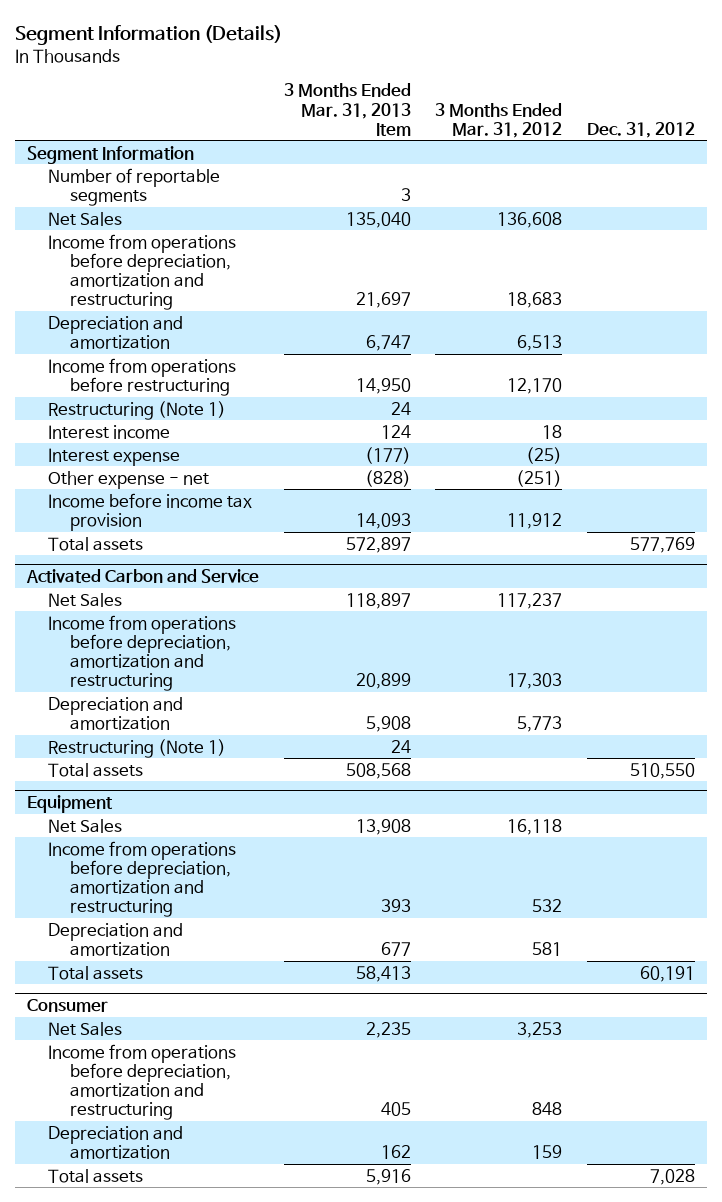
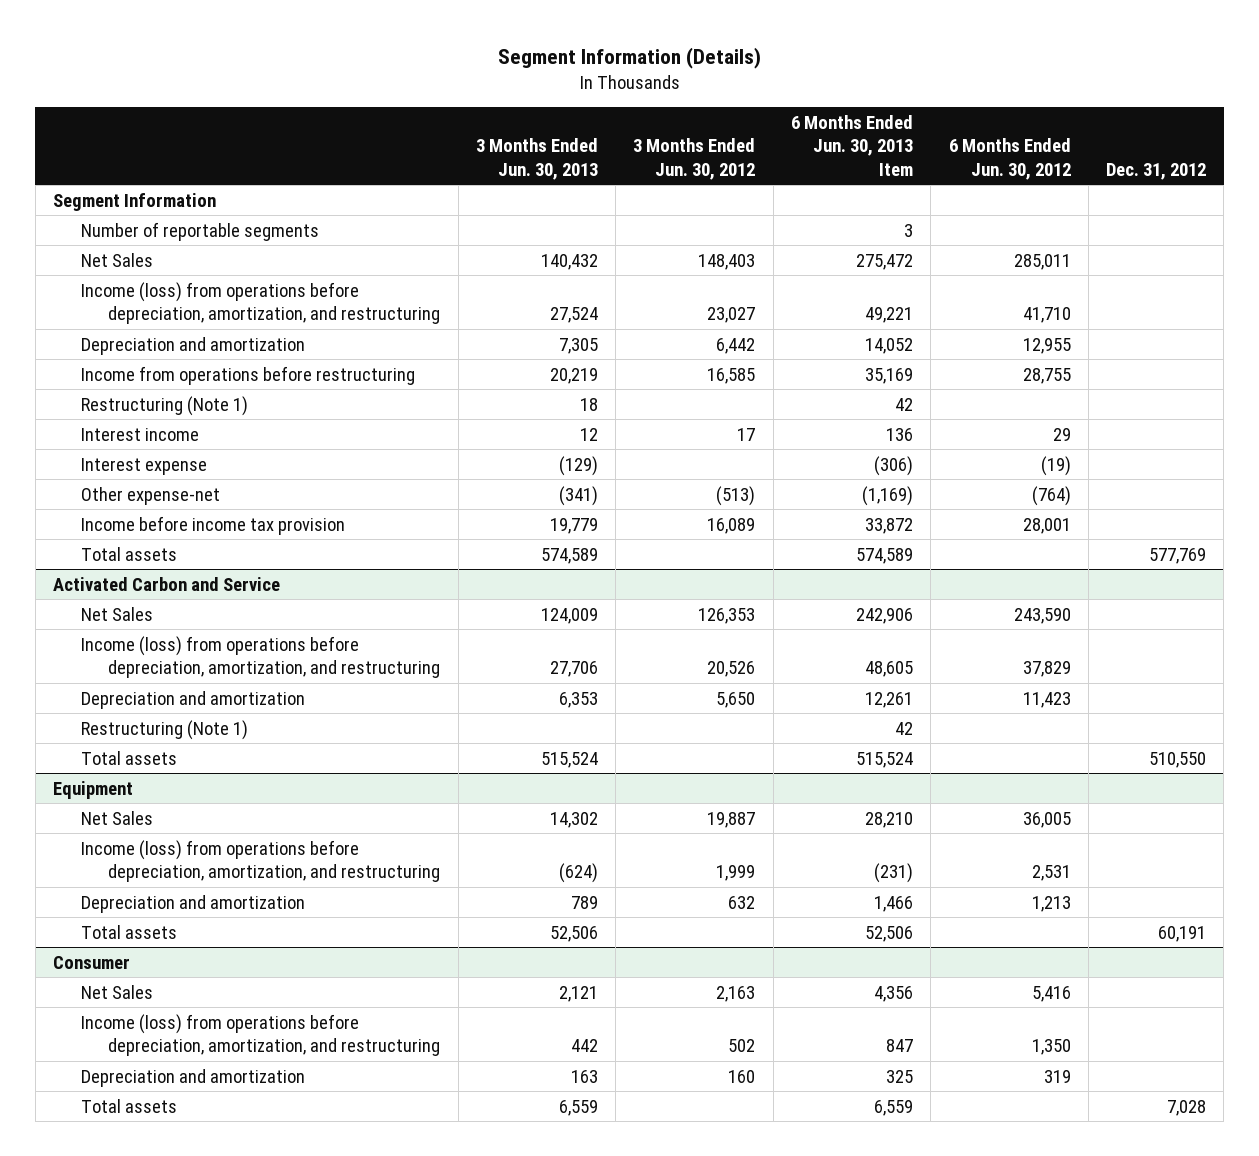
- | 3 Months Ended Mar. 31, 2013 Item | 3 Months Ended Mar. 31, 2012 | Dec. 31, 2012
+ | 3 Months Ended Jun. 30, 2013 | 3 Months Ended Jun. 30, 2012 | 6 Months Ended Jun. 30, 2013 Item | 6 Months Ended Jun. 30, 2012 | Dec. 31, 2012
- Income from operations before depreciation, amortization and restructuring | 21,697 | 18,683 |
+ Income (loss) from operations before depreciation, amortization, and restructuring | 27,524 | 23,027 | 49,221 | 41,710 |
- Other expense - net | (828) | (251) |
+ Other expense-net | (341) | (513) | (1,169) | (764) |
@ Activated Carbon and Service
- Income from operations before depreciation, amortization and restructuring | 20,899 | 17,303 |
+ Income (loss) from operations before depreciation, amortization, and restructuring | 27,706 | 20,526 | 48,605 | 37,829 |
@ Equipment
- Income from operations before depreciation, amortization and restructuring | 393 | 532 |
+ Income (loss) from operations before depreciation, amortization, and restructuring | (624) | 1,999 | (231) | 2,531 |
@ Consumer
- Income from operations before depreciation, amortization and restructuring | 405 | 848 |
+ Income (loss) from operations before depreciation, amortization, and restructuring | 442 | 502 | 847 | 1,350 |

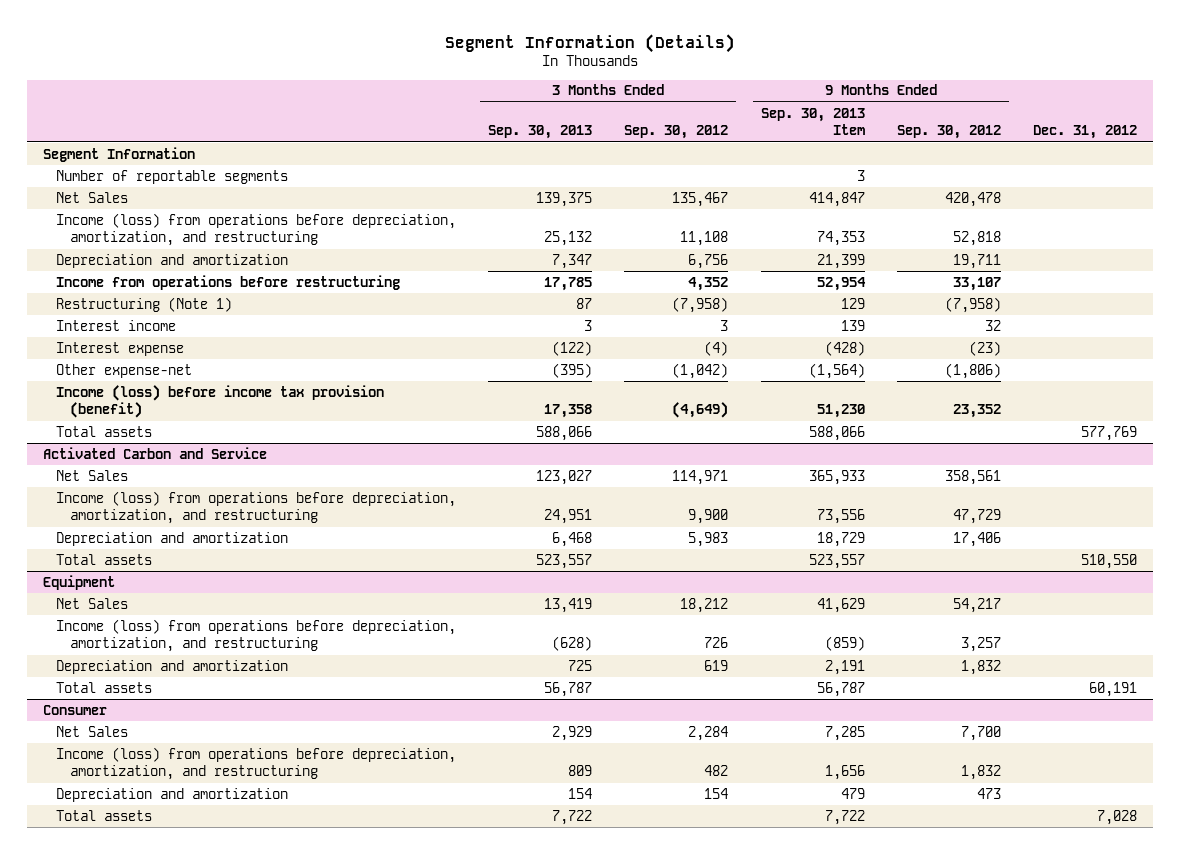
- | 3 Months Ended Jun. 30, 2013 | 3 Months Ended Jun. 30, 2012 | 6 Months Ended Jun. 30, 2013 Item | 6 Months Ended Jun. 30, 2012 | Dec. 31, 2012
+ | 3 Months Ended Sep. 30, 2013 | 3 Months Ended Sep. 30, 2012 | 9 Months Ended Sep. 30, 2013 Item | 9 Months Ended Sep. 30, 2012 | Dec. 31, 2012
- Income before income tax provision | 19,779 | 16,089 | 33,872 | 28,001 |
+ Income (loss) before income tax provision (benefit) | 17,358 | (4,649) | 51,230 | 23,352 |
@ Activated Carbon and Service
- Restructuring (Note 1) | | | 42 | |

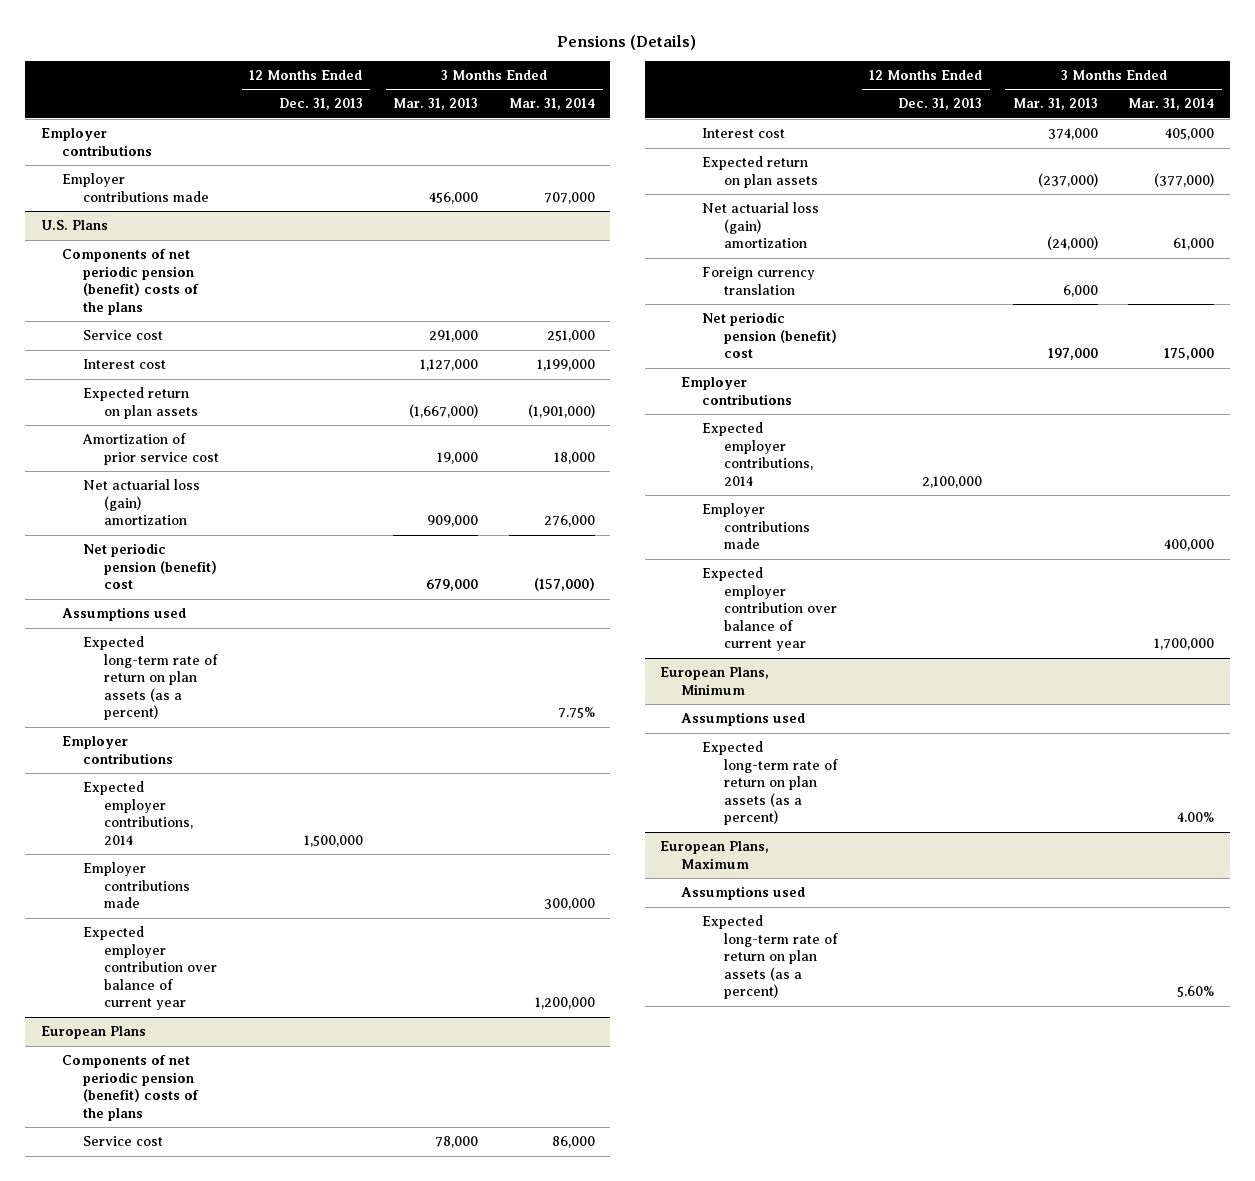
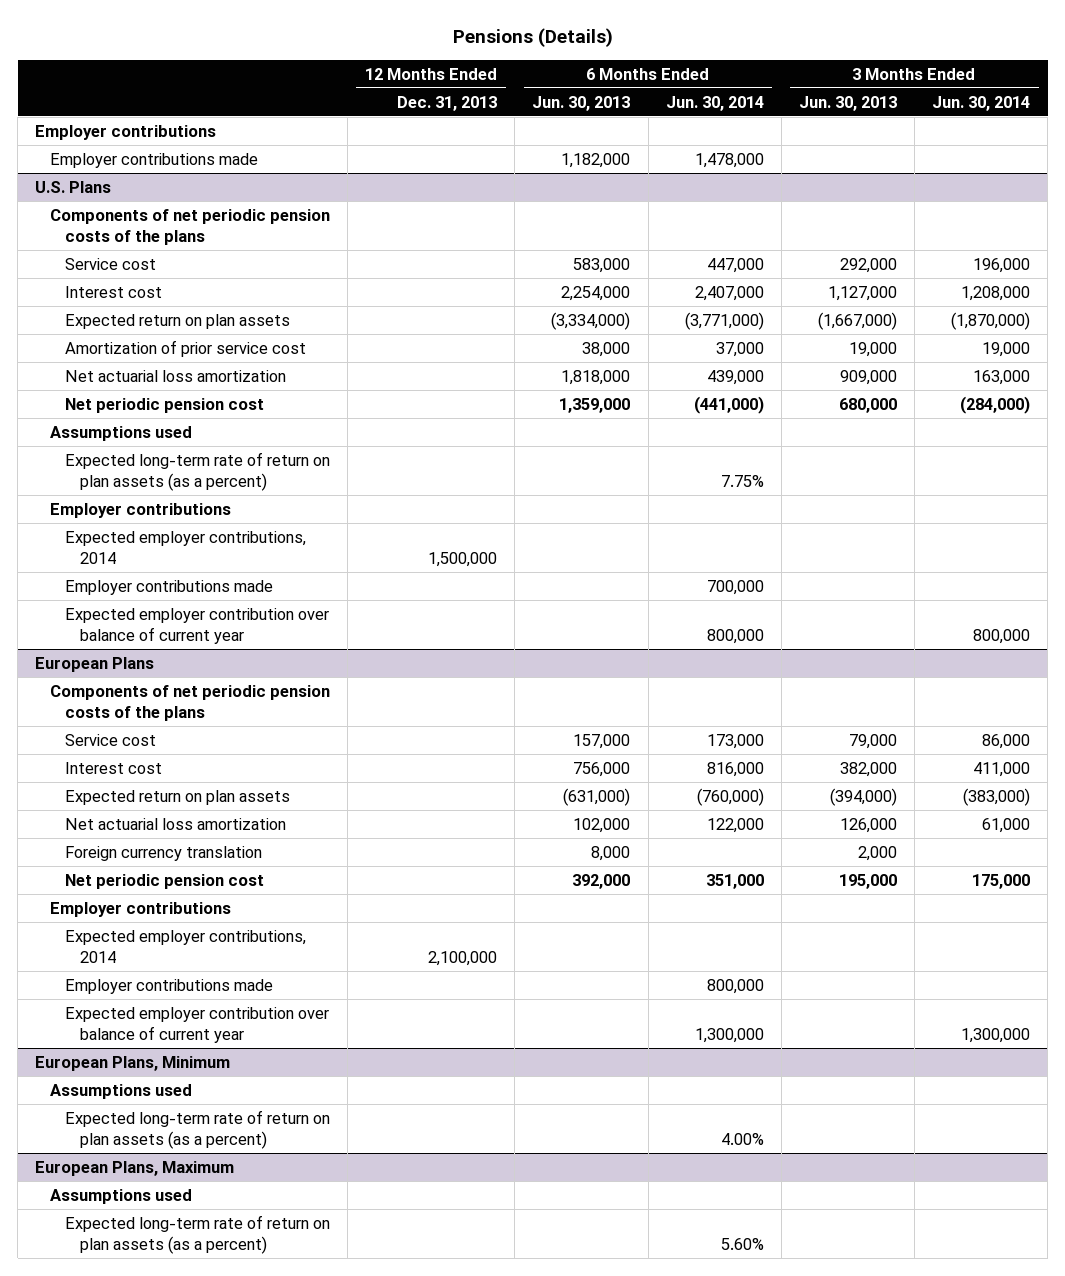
- | 12 Months Ended Dec. 31, 2013 | 3 Months Ended Mar. 31, 2013 | 3 Months Ended Mar. 31, 2014
+ | 12 Months Ended Dec. 31, 2013 | 6 Months Ended Jun. 30, 2013 | 6 Months Ended Jun. 30, 2014 | 3 Months Ended Jun. 30, 2013 | 3 Months Ended Jun. 30, 2014
@ U.S. Plans
- Components of net periodic pension (benefit) costs of the plans
+ Components of net periodic pension costs of the plans
- Net actuarial loss (gain) amortization | | 909,000 | 276,000
- Net periodic pension (benefit) cost | | 679,000 | (157,000)
+ Net actuarial loss amortization | | 1,818,000 | 439,000 | 909,000 | 163,000
+ Net periodic pension cost | | 1,359,000 | (441,000) | 680,000 | (284,000)
@ European Plans
- Components of net periodic pension (benefit) costs of the plans
+ Components of net periodic pension costs of the plans
- Net actuarial loss (gain) amortization | | (24,000) | 61,000
+ Net actuarial loss amortization | | 102,000 | 122,000 | 126,000 | 61,000
- Net periodic pension (benefit) cost | | 197,000 | 175,000
+ Net periodic pension cost | | 392,000 | 351,000 | 195,000 | 175,000

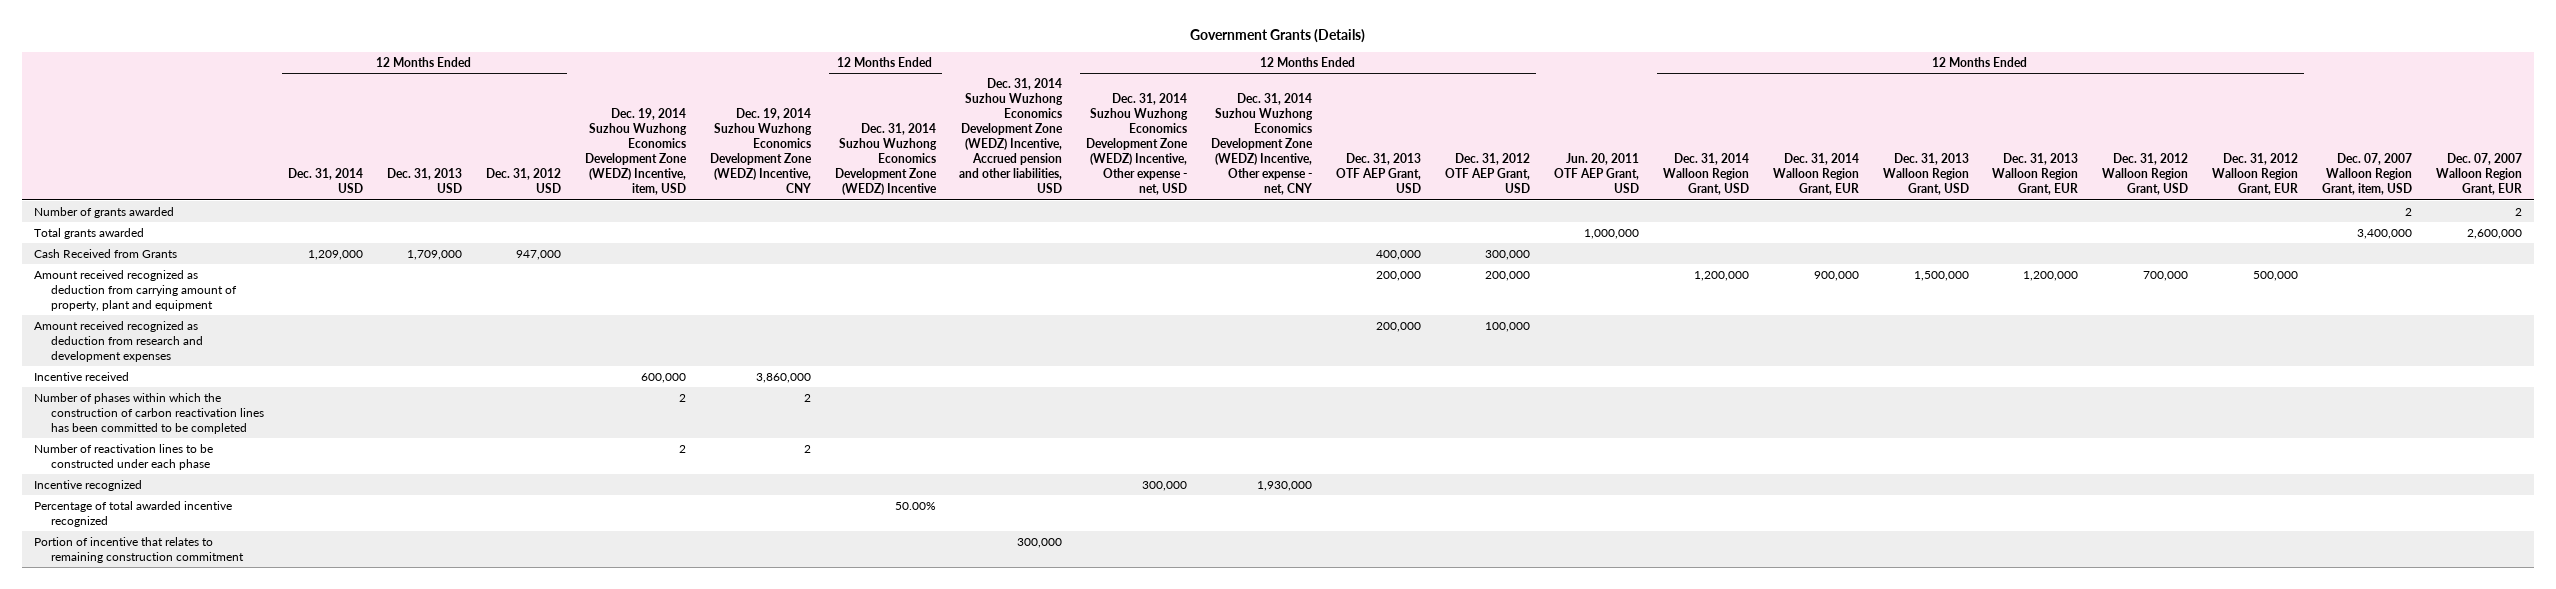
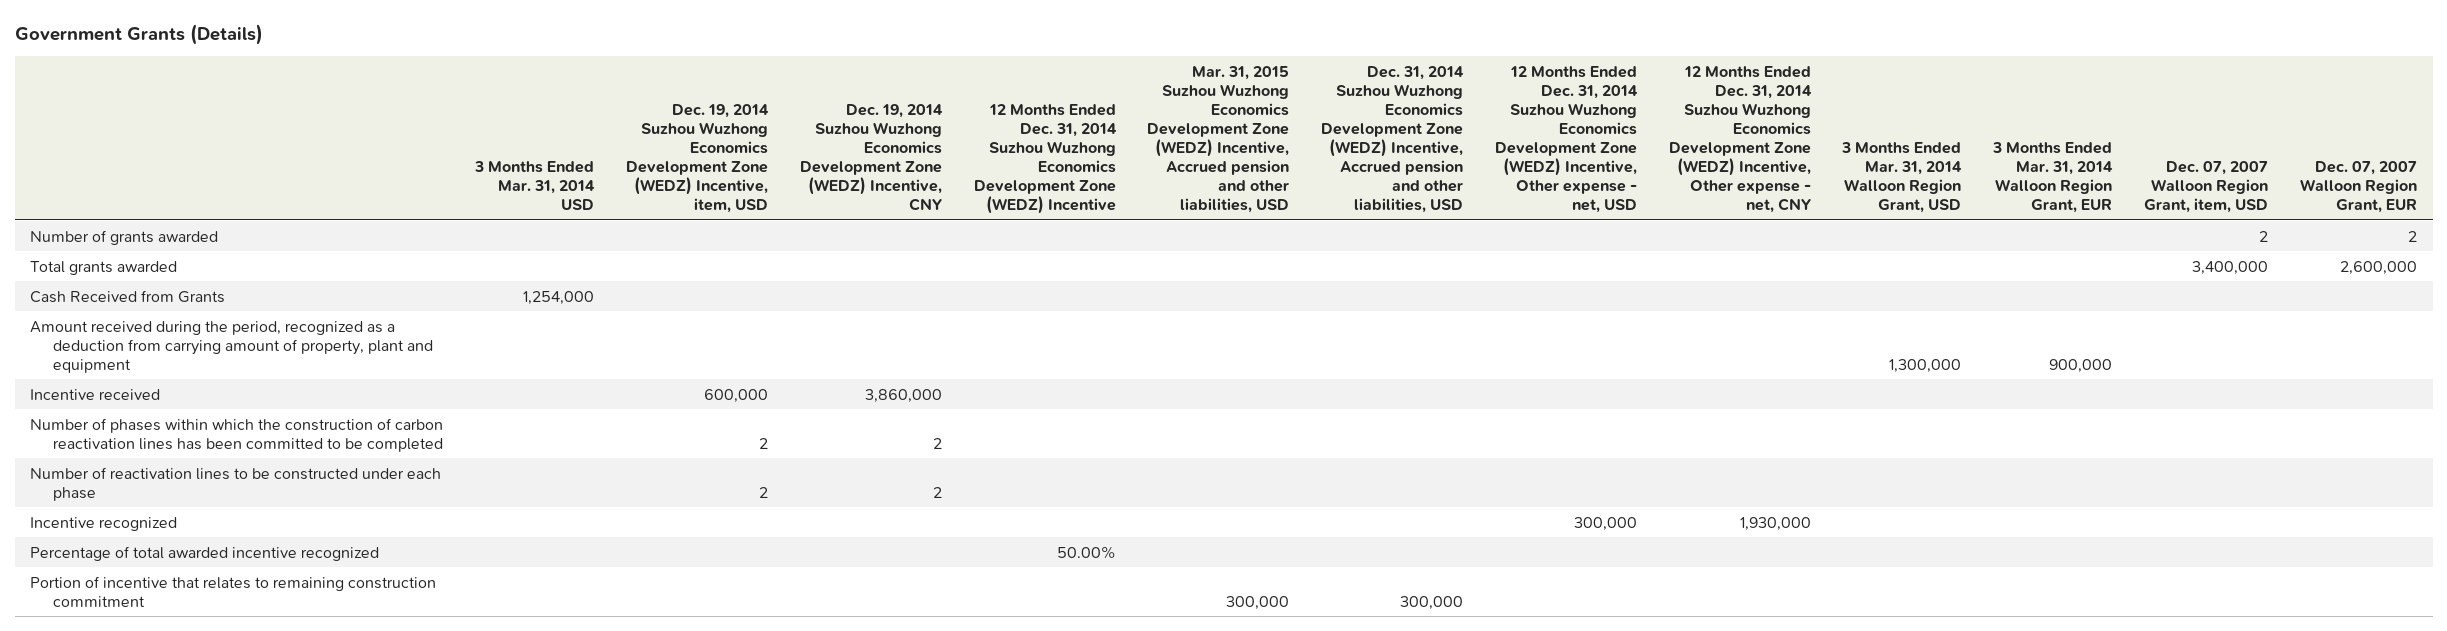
- | 12 Months Ended Dec. 31, 2014 USD | 12 Months Ended Dec. 31, 2013 USD | 12 Months Ended Dec. 31, 2012 USD | Dec. 19, 2014 Suzhou Wuzhong Economics Development Zone (WEDZ) Incentive, item, USD | Dec. 19, 2014 Suzhou Wuzhong Economics Development Zone (WEDZ) Incentive, CNY | 12 Months Ended Dec. 31, 2014 Suzhou Wuzhong Economics Development Zone (WEDZ) Incentive | Dec. 31, 2014 Suzhou Wuzhong Economics Development Zone (WEDZ) Incentive, Accrued pension and other liabilities, USD | 12 Months Ended Dec. 31, 2014 Suzhou Wuzhong Economics Development Zone (WEDZ) Incentive, Other expense - net, USD | 12 Months Ended Dec. 31, 2014 Suzhou Wuzhong Economics Development Zone (WEDZ) Incentive, Other expense - net, CNY | 12 Months Ended Dec. 31, 2013 OTF AEP Grant, USD | 12 Months Ended Dec. 31, 2012 OTF AEP Grant, USD | Jun. 20, 2011 OTF AEP Grant, USD | 12 Months Ended Dec. 31, 2014 Walloon Region Grant, USD | 12 Months Ended Dec. 31, 2014 Walloon Region Grant, EUR | 12 Months Ended Dec. 31, 2013 Walloon Region Grant, USD | 12 Months Ended Dec. 31, 2013 Walloon Region Grant, EUR | 12 Months Ended Dec. 31, 2012 Walloon Region Grant, USD | 12 Months Ended Dec. 31, 2012 Walloon Region Grant, EUR | Dec. 07, 2007 Walloon Region Grant, item, USD | Dec. 07, 2007 Walloon Region Grant, EUR
+ | 3 Months Ended Mar. 31, 2014 USD | Dec. 19, 2014 Suzhou Wuzhong Economics Development Zone (WEDZ) Incentive, item, USD | Dec. 19, 2014 Suzhou Wuzhong Economics Development Zone (WEDZ) Incentive, CNY | 12 Months Ended Dec. 31, 2014 Suzhou Wuzhong Economics Development Zone (WEDZ) Incentive | Mar. 31, 2015 Suzhou Wuzhong Economics Development Zone (WEDZ) Incentive, Accrued pension and other liabilities, USD | Dec. 31, 2014 Suzhou Wuzhong Economics Development Zone (WEDZ) Incentive, Accrued pension and other liabilities, USD | 12 Months Ended Dec. 31, 2014 Suzhou Wuzhong Economics Development Zone (WEDZ) Incentive, Other expense - net, USD | 12 Months Ended Dec. 31, 2014 Suzhou Wuzhong Economics Development Zone (WEDZ) Incentive, Other expense - net, CNY | 3 Months Ended Mar. 31, 2014 Walloon Region Grant, USD | 3 Months Ended Mar. 31, 2014 Walloon Region Grant, EUR | Dec. 07, 2007 Walloon Region Grant, item, USD | Dec. 07, 2007 Walloon Region Grant, EUR
- Amount received recognized as deduction from carrying amount of property, plant and equipment | | | | | | | | | | 200,000 | 200,000 | | 1,200,000 | 900,000 | 1,500,000 | 1,200,000 | 700,000 | 500,000 | |
- Amount received recognized as deduction from research and development expenses | | | | | | | | | | 200,000 | 100,000 | | | | | | | | |
+ Amount received during the period, recognized as a deduction from carrying amount of property, plant and equipment | | | | | | | | | 1,300,000 | 900,000 | |

